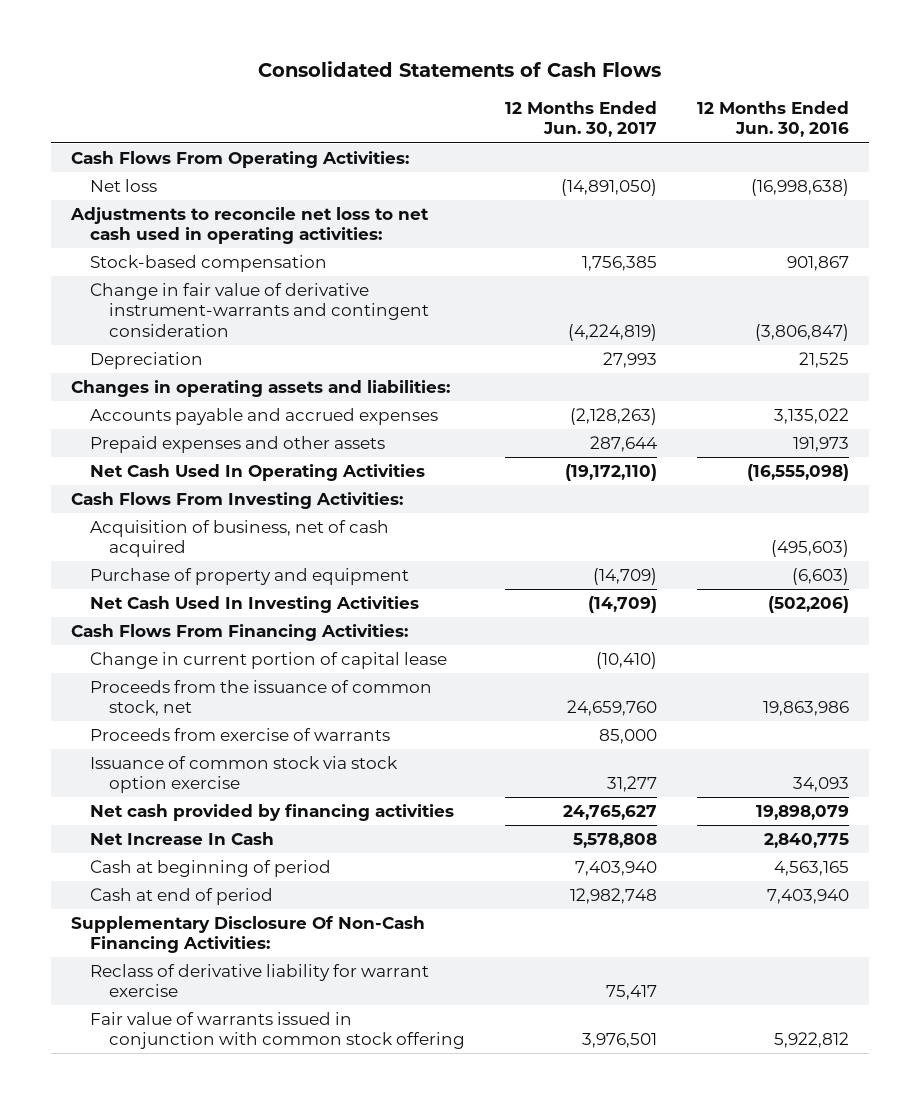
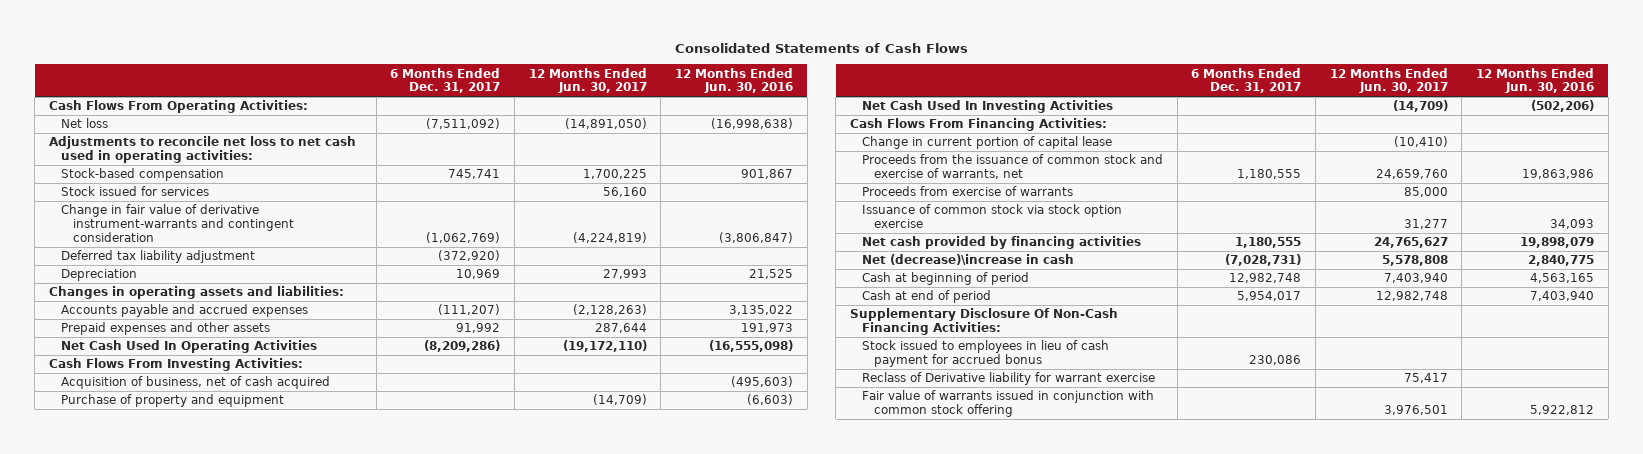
- | 12 Months Ended Jun. 30, 2017 | 12 Months Ended Jun. 30, 2016
+ | 6 Months Ended Dec. 31, 2017 | 12 Months Ended Jun. 30, 2017 | 12 Months Ended Jun. 30, 2016
- Stock-based compensation | 1,756,385 | 901,867
+ Stock-based compensation | 745,741 | 1,700,225 | 901,867
+ Stock issued for services | | 56,160 |
+ Deferred tax liability adjustment | (372,920) | |
- Proceeds from the issuance of common stock, net | 24,659,760 | 19,863,986
+ Proceeds from the issuance of common stock and exercise of warrants, net | 1,180,555 | 24,659,760 | 19,863,986
- Net Increase In Cash | 5,578,808 | 2,840,775
+ Net (decrease)\increase in cash | (7,028,731) | 5,578,808 | 2,840,775
- Reclass of derivative liability for warrant exercise | 75,417 |
+ Stock issued to employees in lieu of cash payment for accrued bonus | 230,086 | |
+ Reclass of Derivative liability for warrant exercise | | 75,417 |

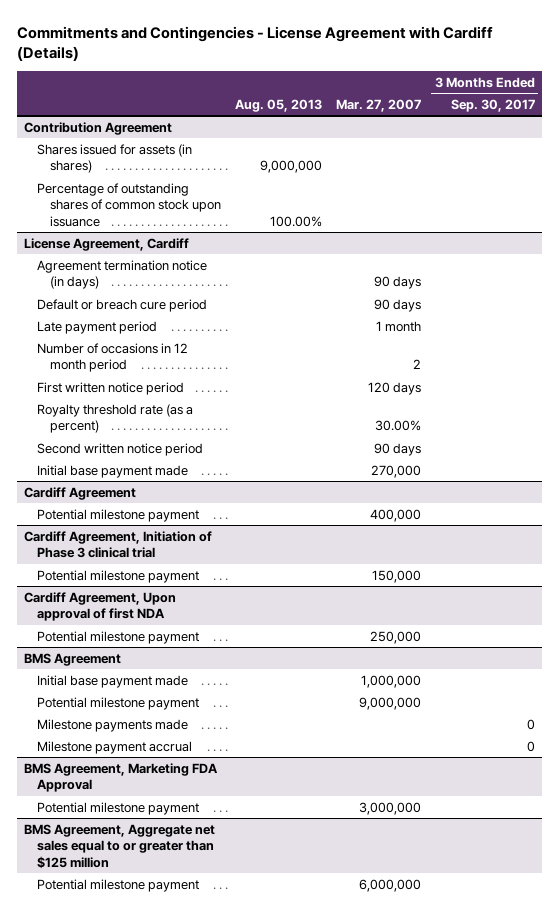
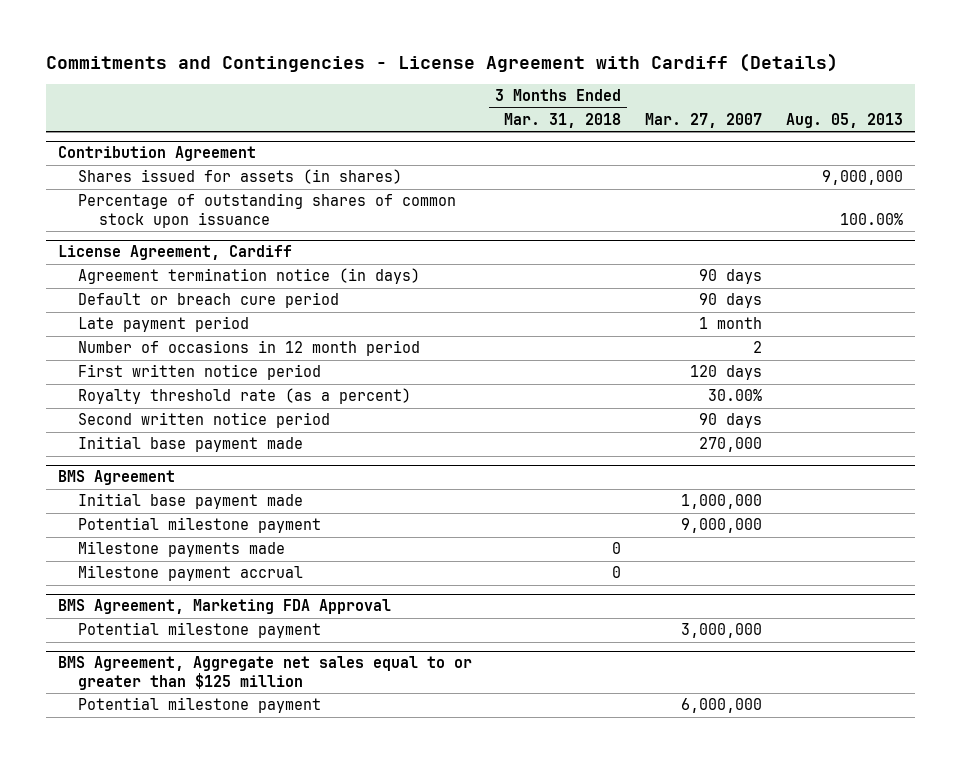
- | Aug. 05, 2013 | Mar. 27, 2007 | 3 Months Ended Sep. 30, 2017
+ | 3 Months Ended Mar. 31, 2018 | Mar. 27, 2007 | Aug. 05, 2013
- Cardiff Agreement
- Potential milestone payment | | 400,000 |
- Cardiff Agreement, Initiation of Phase 3 clinical trial
- Potential milestone payment | | 150,000 |
- Cardiff Agreement, Upon approval of first NDA
- Potential milestone payment | | 250,000 |

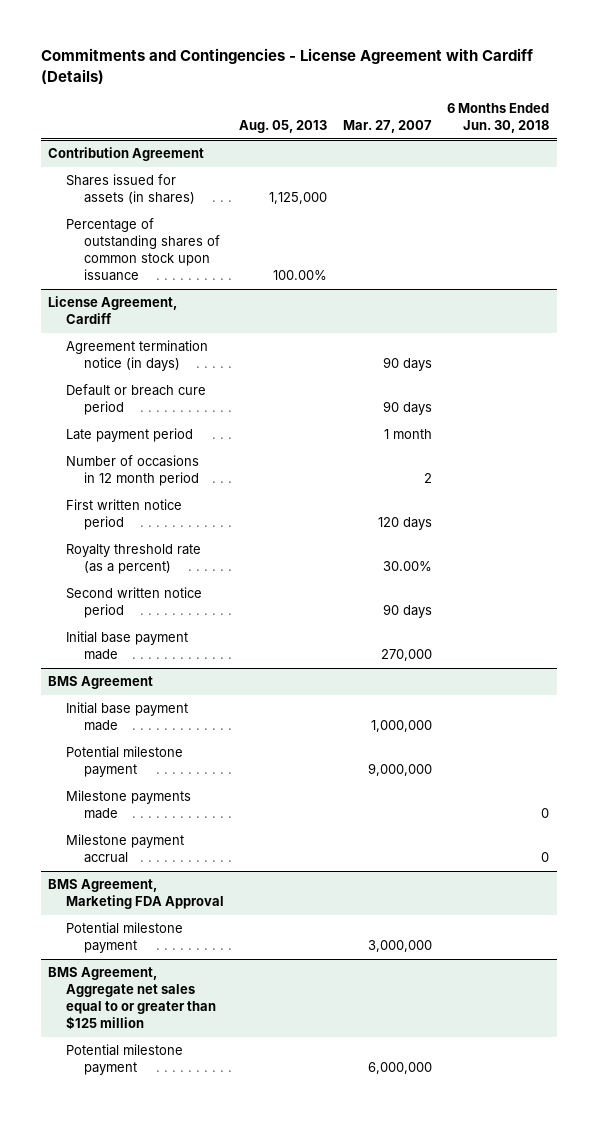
- | 3 Months Ended Mar. 31, 2018 | Mar. 27, 2007 | Aug. 05, 2013
+ | Aug. 05, 2013 | Mar. 27, 2007 | 6 Months Ended Jun. 30, 2018
@ Contribution Agreement
- Shares issued for assets (in shares) | | | 9,000,000
+ Shares issued for assets (in shares) | 1,125,000 | |

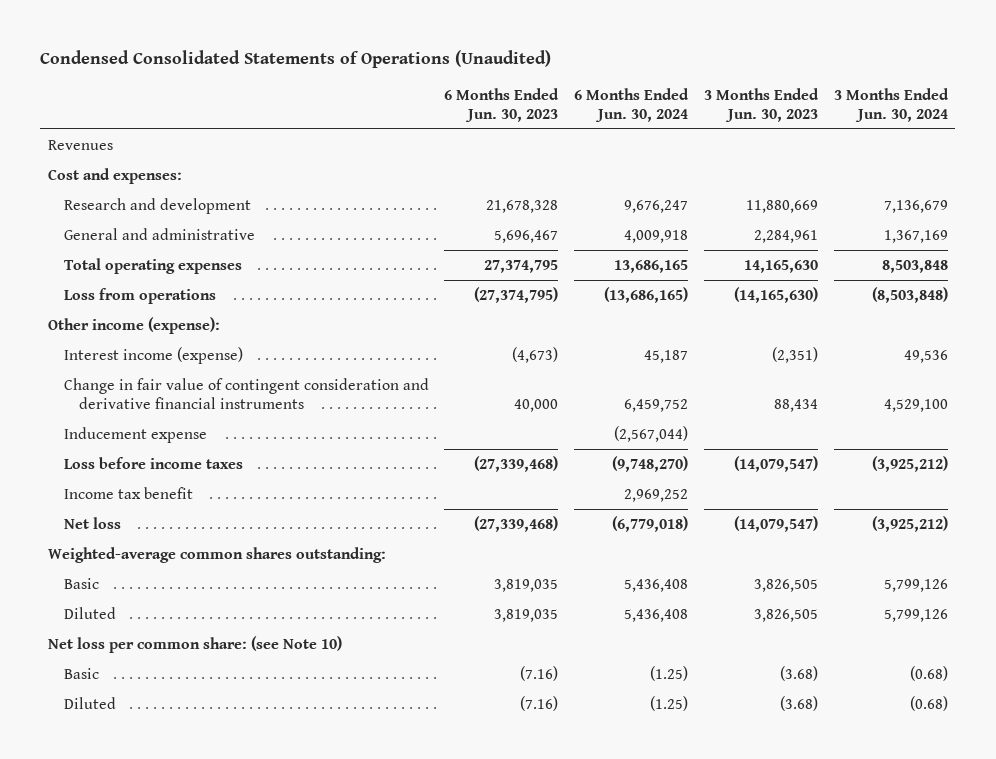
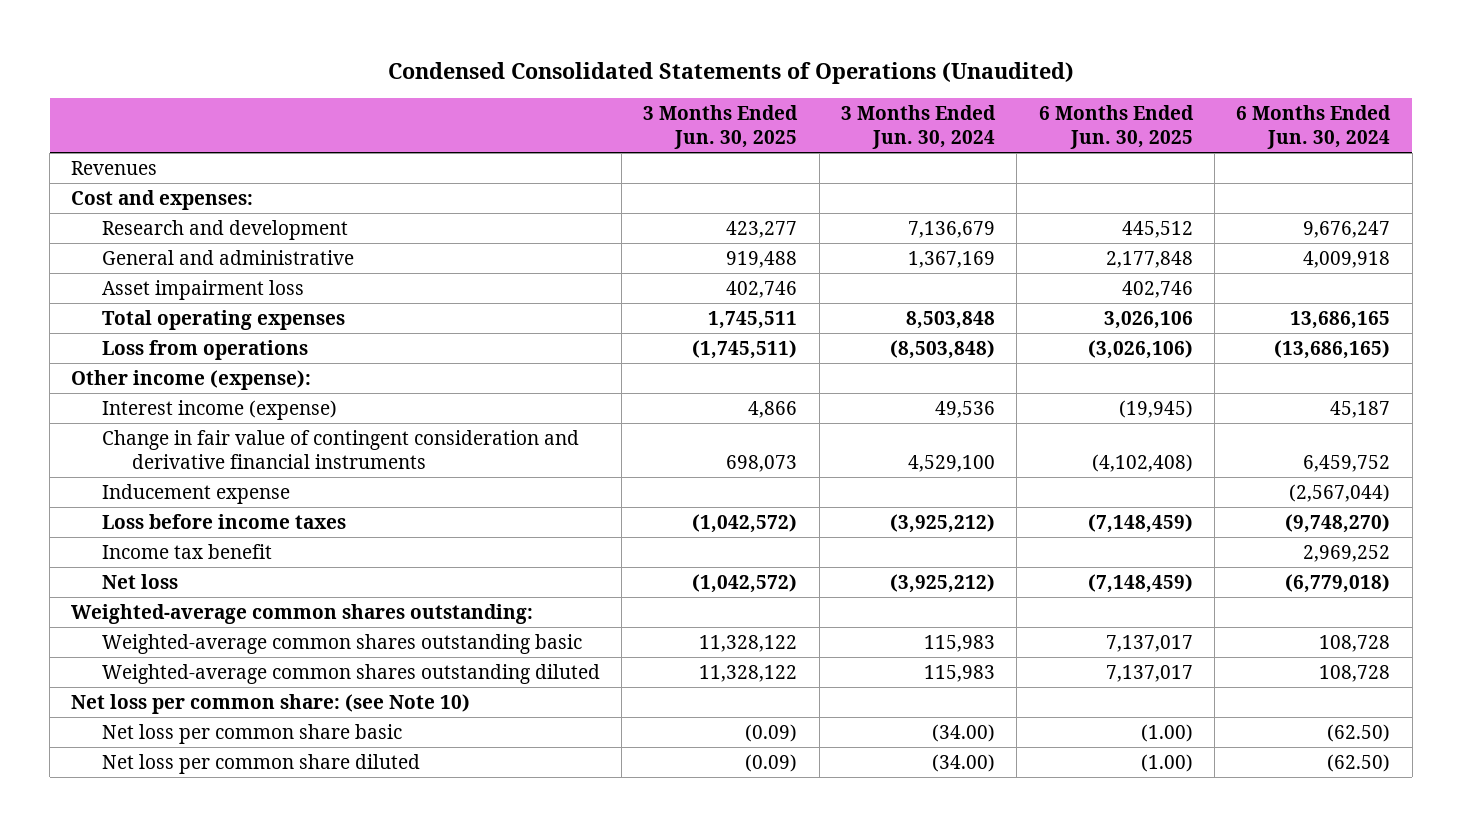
- | 6 Months Ended Jun. 30, 2023 | 6 Months Ended Jun. 30, 2024 | 3 Months Ended Jun. 30, 2023 | 3 Months Ended Jun. 30, 2024
+ | 3 Months Ended Jun. 30, 2025 | 3 Months Ended Jun. 30, 2024 | 6 Months Ended Jun. 30, 2025 | 6 Months Ended Jun. 30, 2024
+ Asset impairment loss | 402,746 | | 402,746 |
- Basic | 3,819,035 | 5,436,408 | 3,826,505 | 5,799,126
- Diluted | 3,819,035 | 5,436,408 | 3,826,505 | 5,799,126
+ Weighted-average common shares outstanding basic | 11,328,122 | 115,983 | 7,137,017 | 108,728
+ Weighted-average common shares outstanding diluted | 11,328,122 | 115,983 | 7,137,017 | 108,728
- Basic | (7.16) | (1.25) | (3.68) | (0.68)
- Diluted | (7.16) | (1.25) | (3.68) | (0.68)
+ Net loss per common share basic | (0.09) | (34.00) | (1.00) | (62.50)
+ Net loss per common share diluted | (0.09) | (34.00) | (1.00) | (62.50)

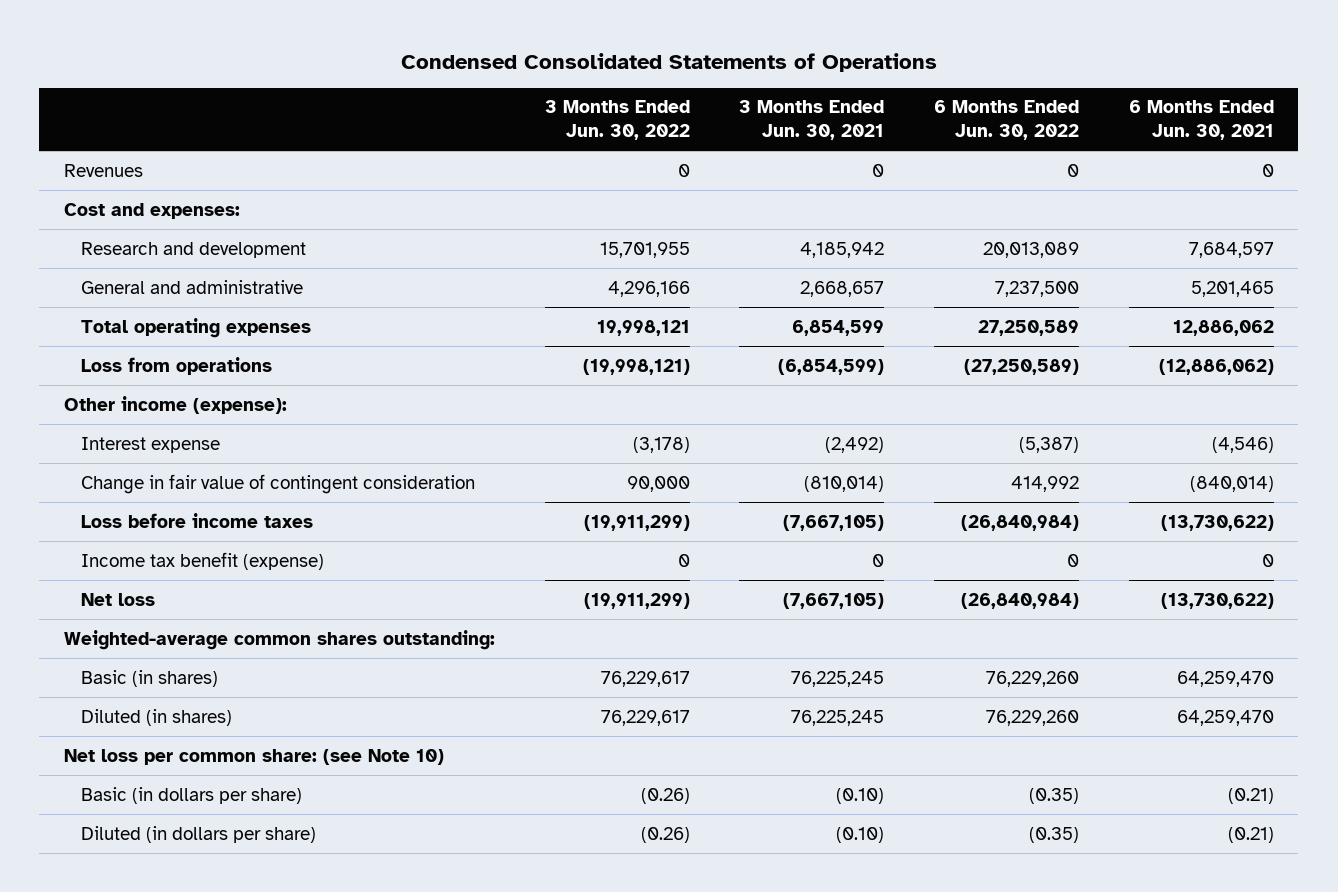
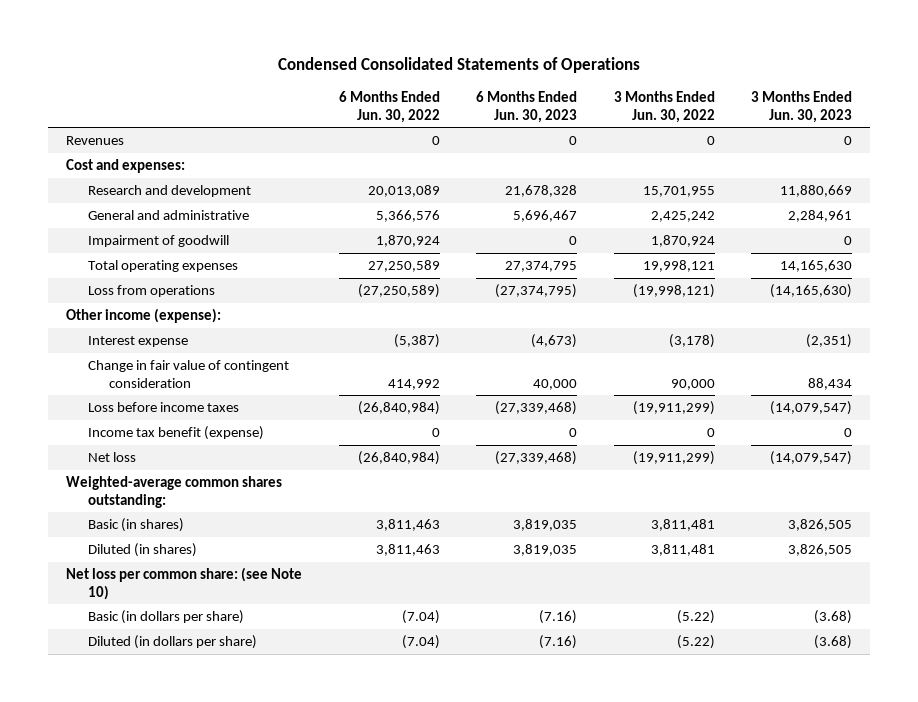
- | 3 Months Ended Jun. 30, 2022 | 3 Months Ended Jun. 30, 2021 | 6 Months Ended Jun. 30, 2022 | 6 Months Ended Jun. 30, 2021
+ | 6 Months Ended Jun. 30, 2022 | 6 Months Ended Jun. 30, 2023 | 3 Months Ended Jun. 30, 2022 | 3 Months Ended Jun. 30, 2023
- General and administrative | 4,296,166 | 2,668,657 | 7,237,500 | 5,201,465
+ General and administrative | 5,366,576 | 5,696,467 | 2,425,242 | 2,284,961
+ Impairment of goodwill | 1,870,924 | 0 | 1,870,924 | 0
- Basic (in shares) | 76,229,617 | 76,225,245 | 76,229,260 | 64,259,470
- Diluted (in shares) | 76,229,617 | 76,225,245 | 76,229,260 | 64,259,470
+ Basic (in shares) | 3,811,463 | 3,819,035 | 3,811,481 | 3,826,505
+ Diluted (in shares) | 3,811,463 | 3,819,035 | 3,811,481 | 3,826,505
- Basic (in dollars per share) | (0.26) | (0.10) | (0.35) | (0.21)
- Diluted (in dollars per share) | (0.26) | (0.10) | (0.35) | (0.21)
+ Basic (in dollars per share) | (7.04) | (7.16) | (5.22) | (3.68)
+ Diluted (in dollars per share) | (7.04) | (7.16) | (5.22) | (3.68)

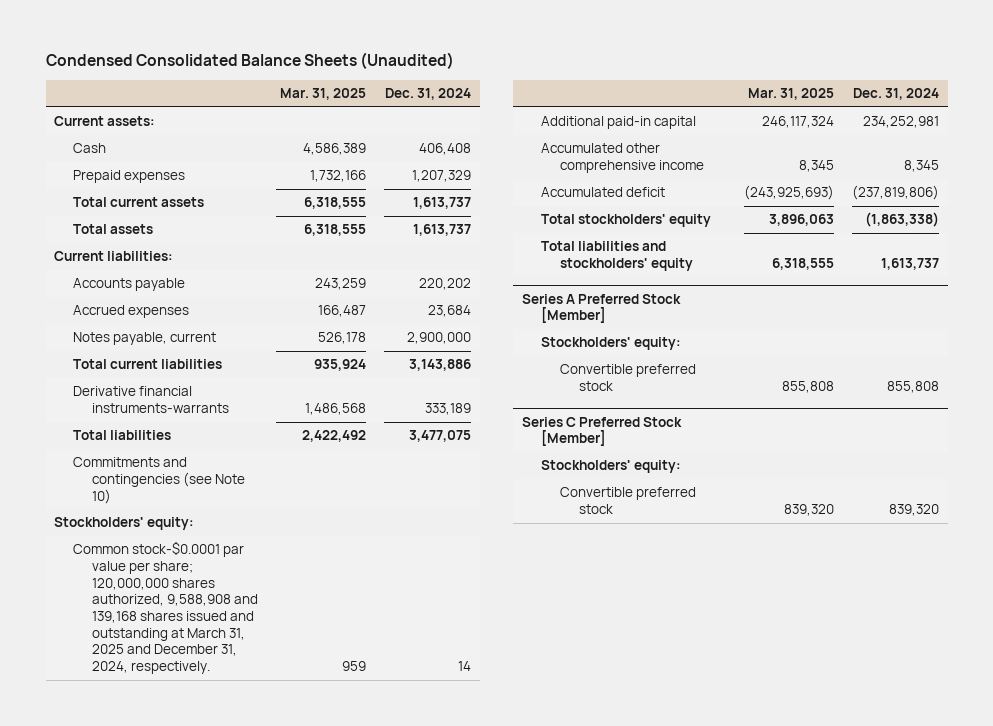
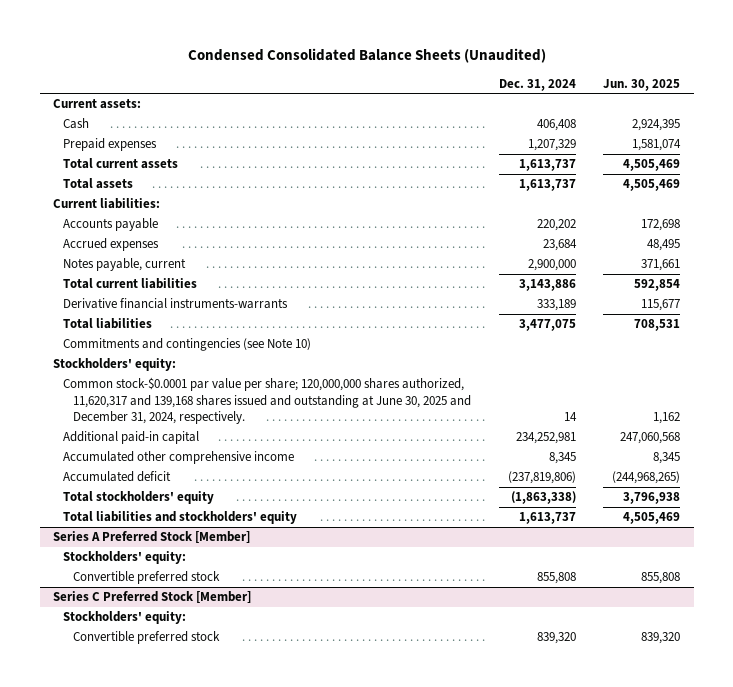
- | Mar. 31, 2025 | Dec. 31, 2024
+ | Dec. 31, 2024 | Jun. 30, 2025
- Common stock-$0.0001 par value per share; 120,000,000 shares authorized, 9,588,908 and 139,168 shares issued and outstanding at March 31, 2025 and December 31, 2024, respectively. | 959 | 14
+ Common stock-$0.0001 par value per share; 120,000,000 shares authorized, 11,620,317 and 139,168 shares issued and outstanding at June 30, 2025 and December 31, 2024, respectively. | 14 | 1,162

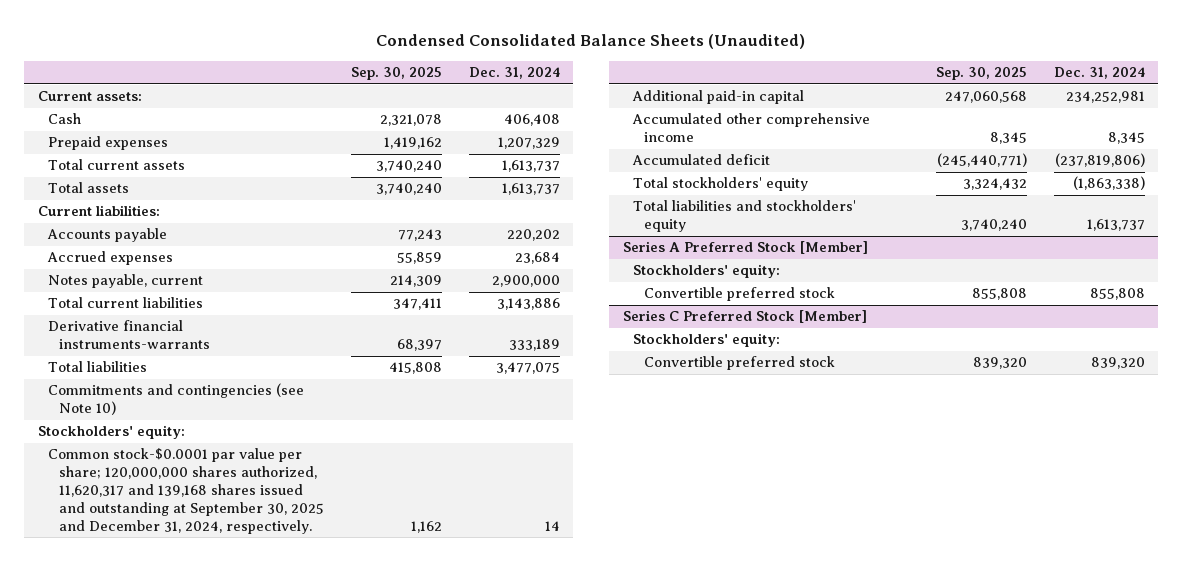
- | Dec. 31, 2024 | Jun. 30, 2025
+ | Sep. 30, 2025 | Dec. 31, 2024
- Common stock-$0.0001 par value per share; 120,000,000 shares authorized, 11,620,317 and 139,168 shares issued and outstanding at June 30, 2025 and December 31, 2024, respectively. | 14 | 1,162
+ Common stock-$0.0001 par value per share; 120,000,000 shares authorized, 11,620,317 and 139,168 shares issued and outstanding at September 30, 2025 and December 31, 2024, respectively. | 1,162 | 14

